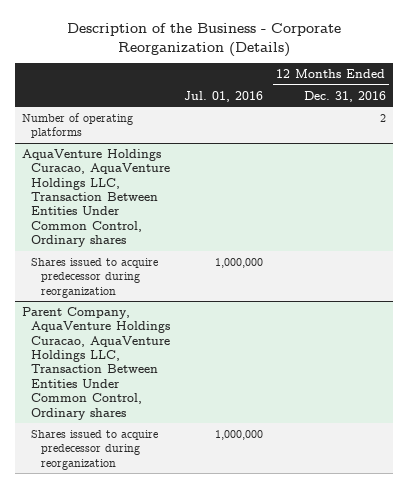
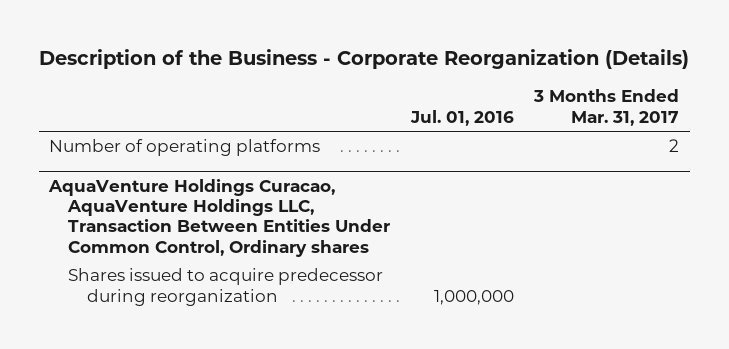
- | Jul. 01, 2016 | 12 Months Ended Dec. 31, 2016
+ | Jul. 01, 2016 | 3 Months Ended Mar. 31, 2017
- Parent Company, AquaVenture Holdings Curacao, AquaVenture Holdings LLC, Transaction Between Entities Under Common Control, Ordinary shares
- Shares issued to acquire predecessor during reorganization | 1,000,000 |

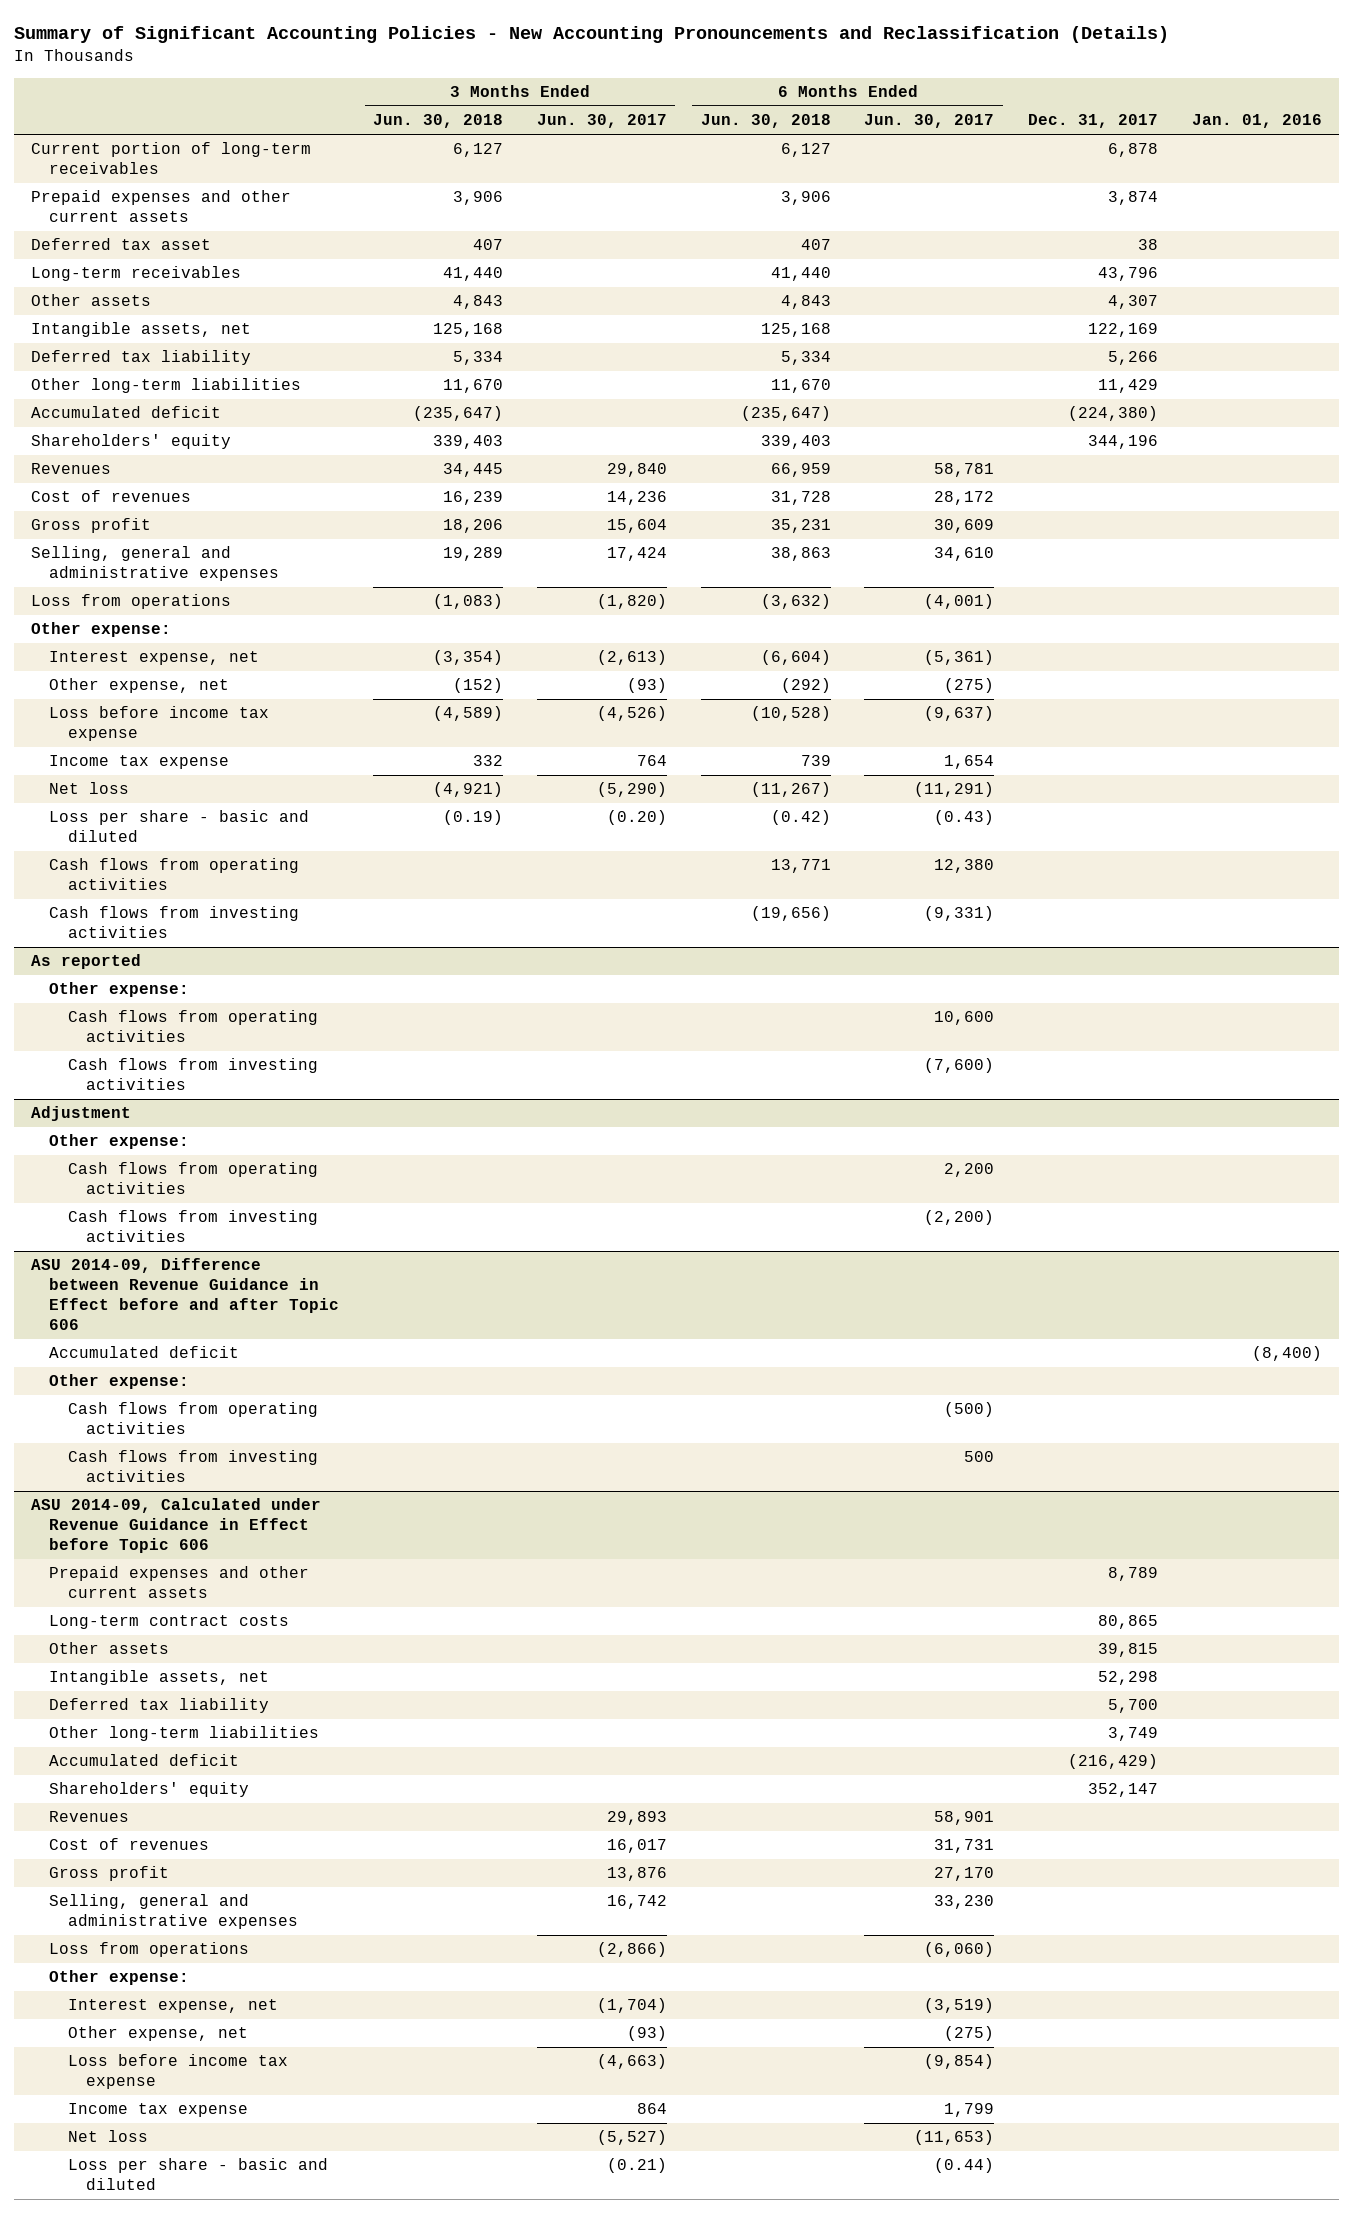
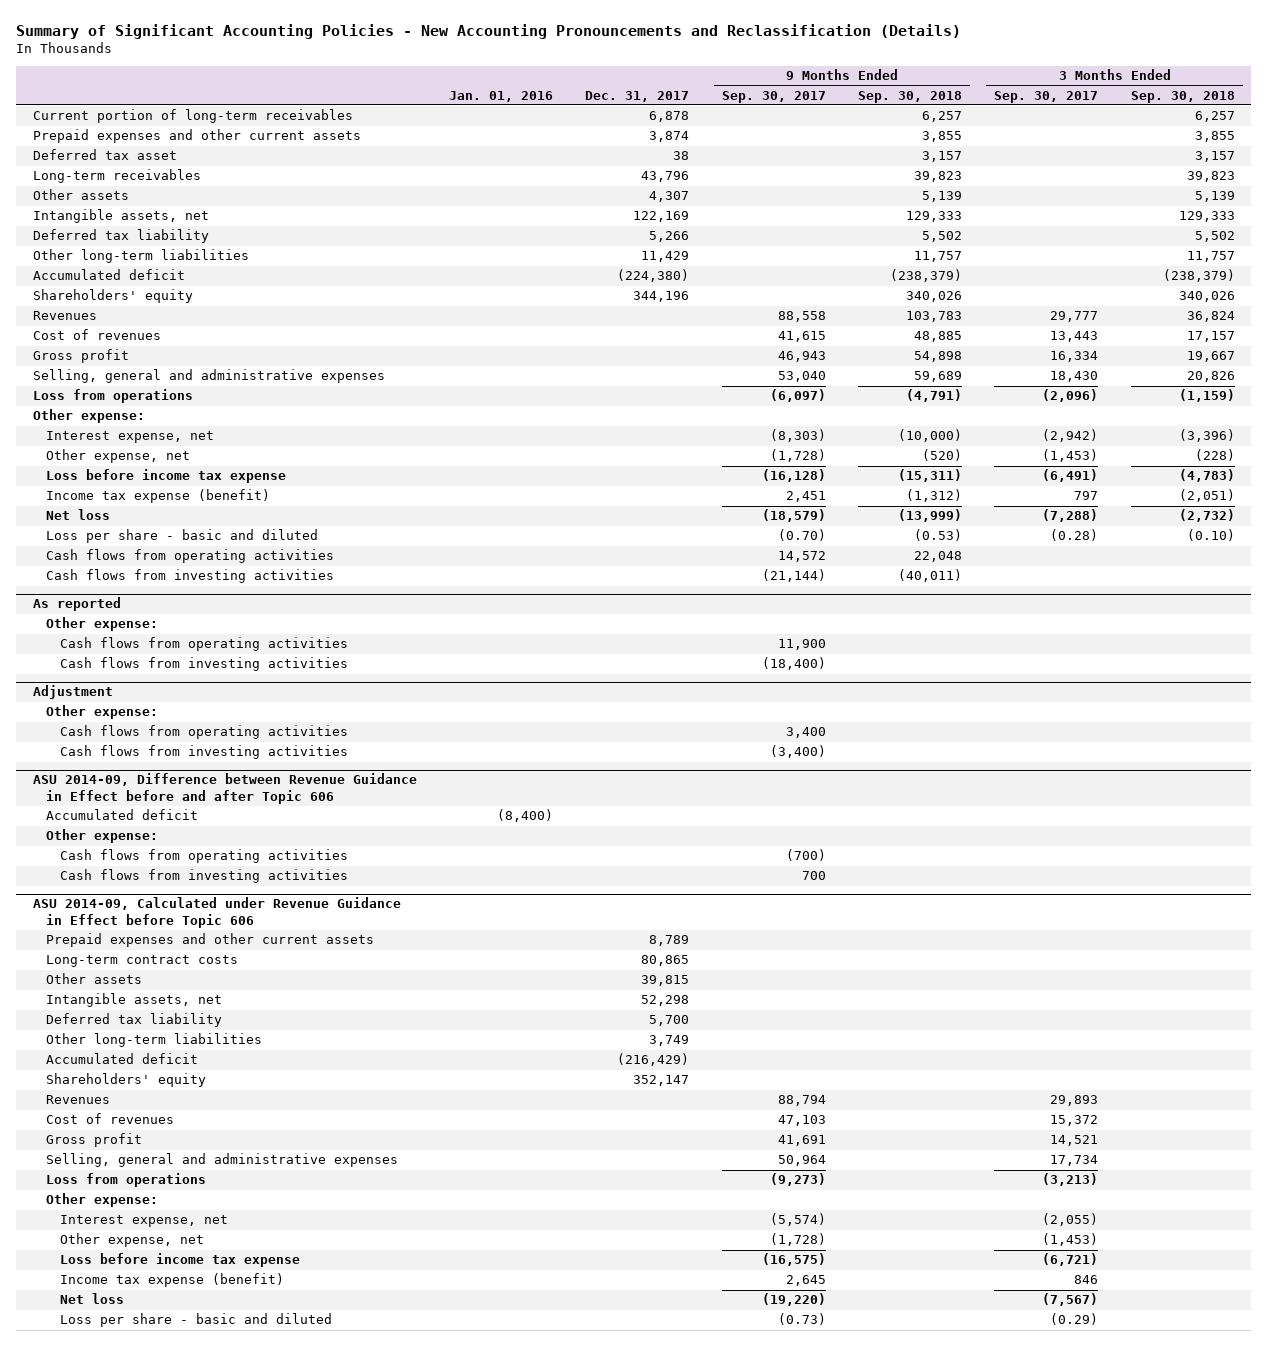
- | 3 Months Ended Jun. 30, 2018 | 3 Months Ended Jun. 30, 2017 | 6 Months Ended Jun. 30, 2018 | 6 Months Ended Jun. 30, 2017 | Dec. 31, 2017 | Jan. 01, 2016
+ | Jan. 01, 2016 | Dec. 31, 2017 | 9 Months Ended Sep. 30, 2017 | 9 Months Ended Sep. 30, 2018 | 3 Months Ended Sep. 30, 2017 | 3 Months Ended Sep. 30, 2018
- Income tax expense | 332 | 764 | 739 | 1,654 | |
+ Income tax expense (benefit) | | | 2,451 | (1,312) | 797 | (2,051)
@ ASU 2014-09, Calculated under Revenue Guidance in Effect before Topic 606
- Income tax expense | | 864 | | 1,799 | |
+ Income tax expense (benefit) | | | 2,645 | | 846 |

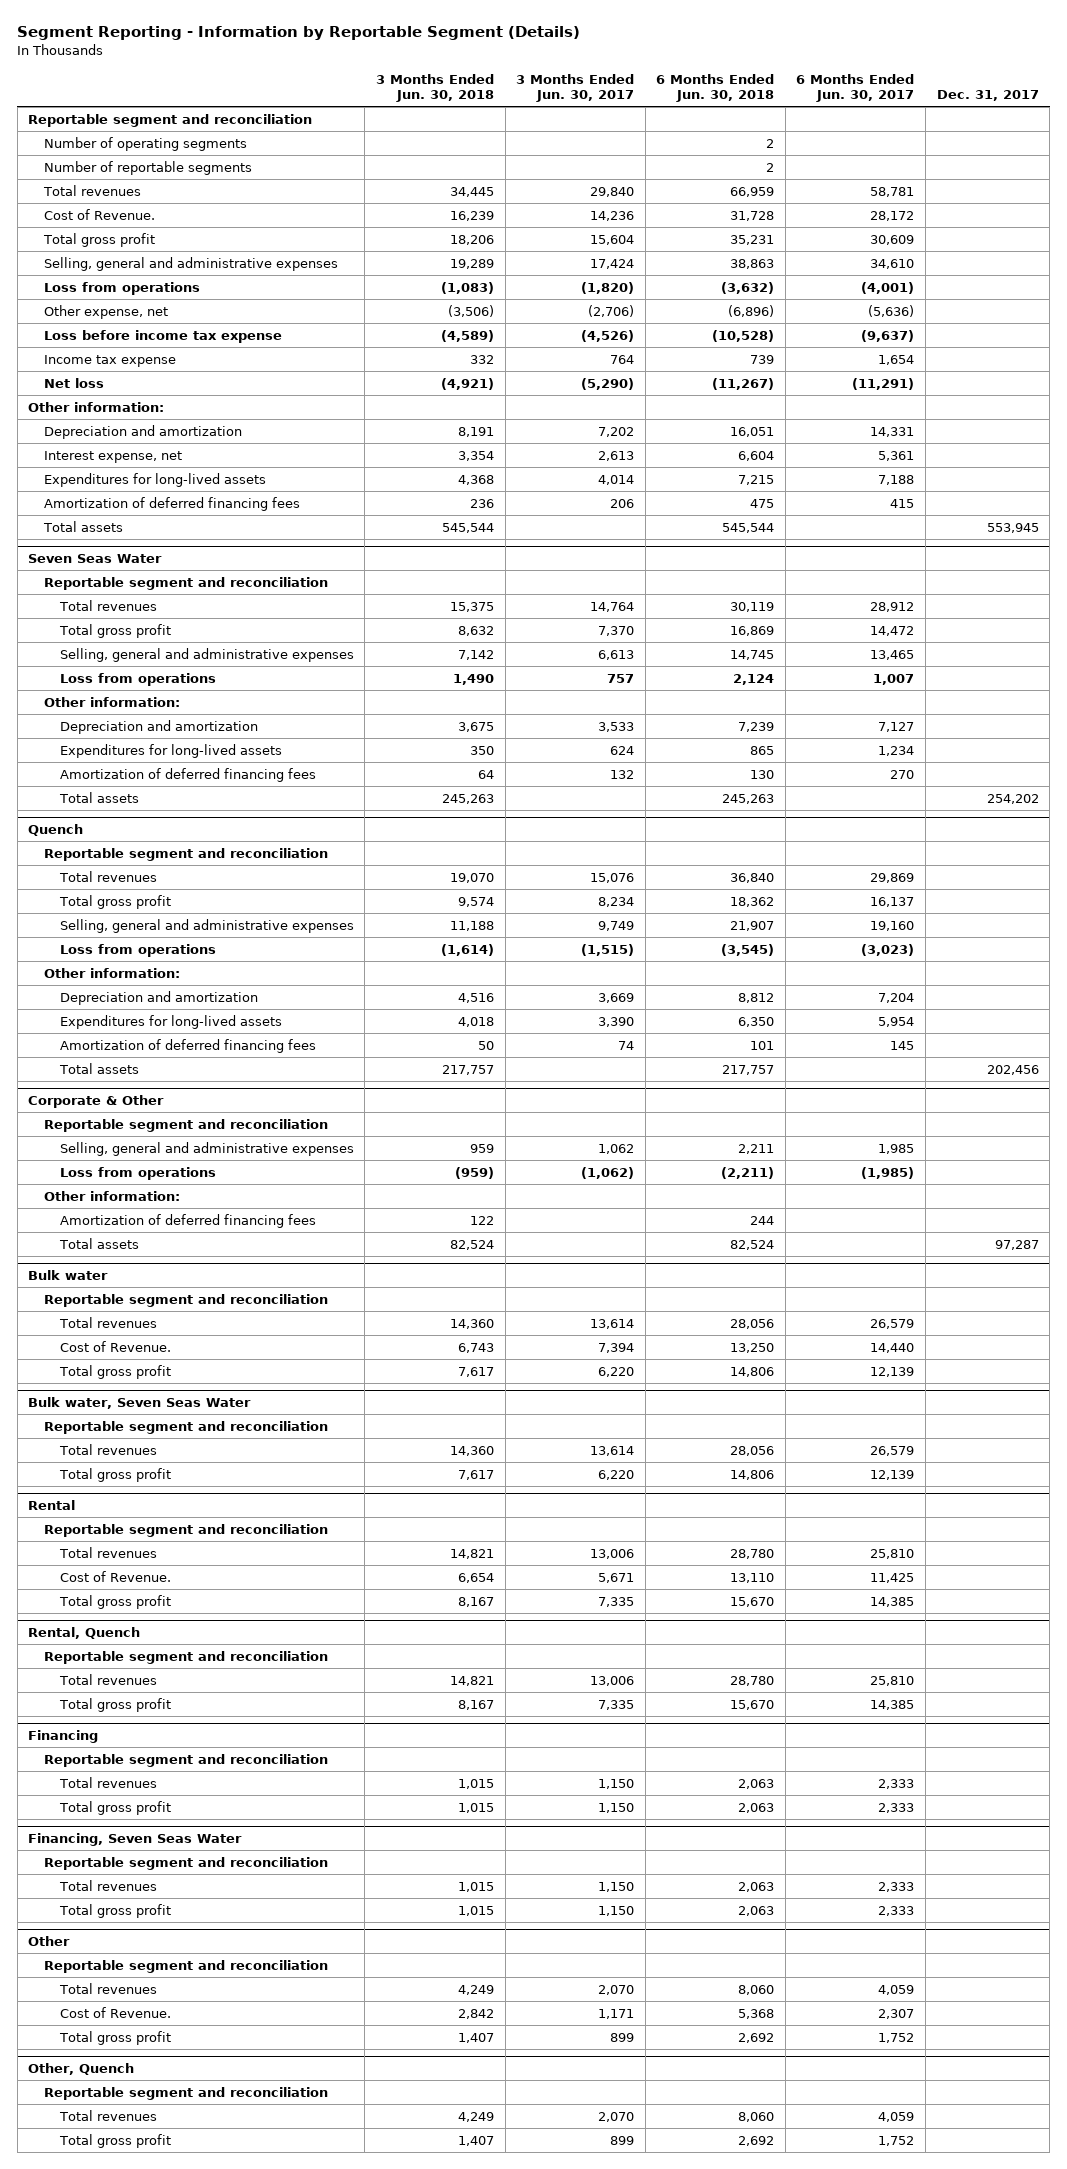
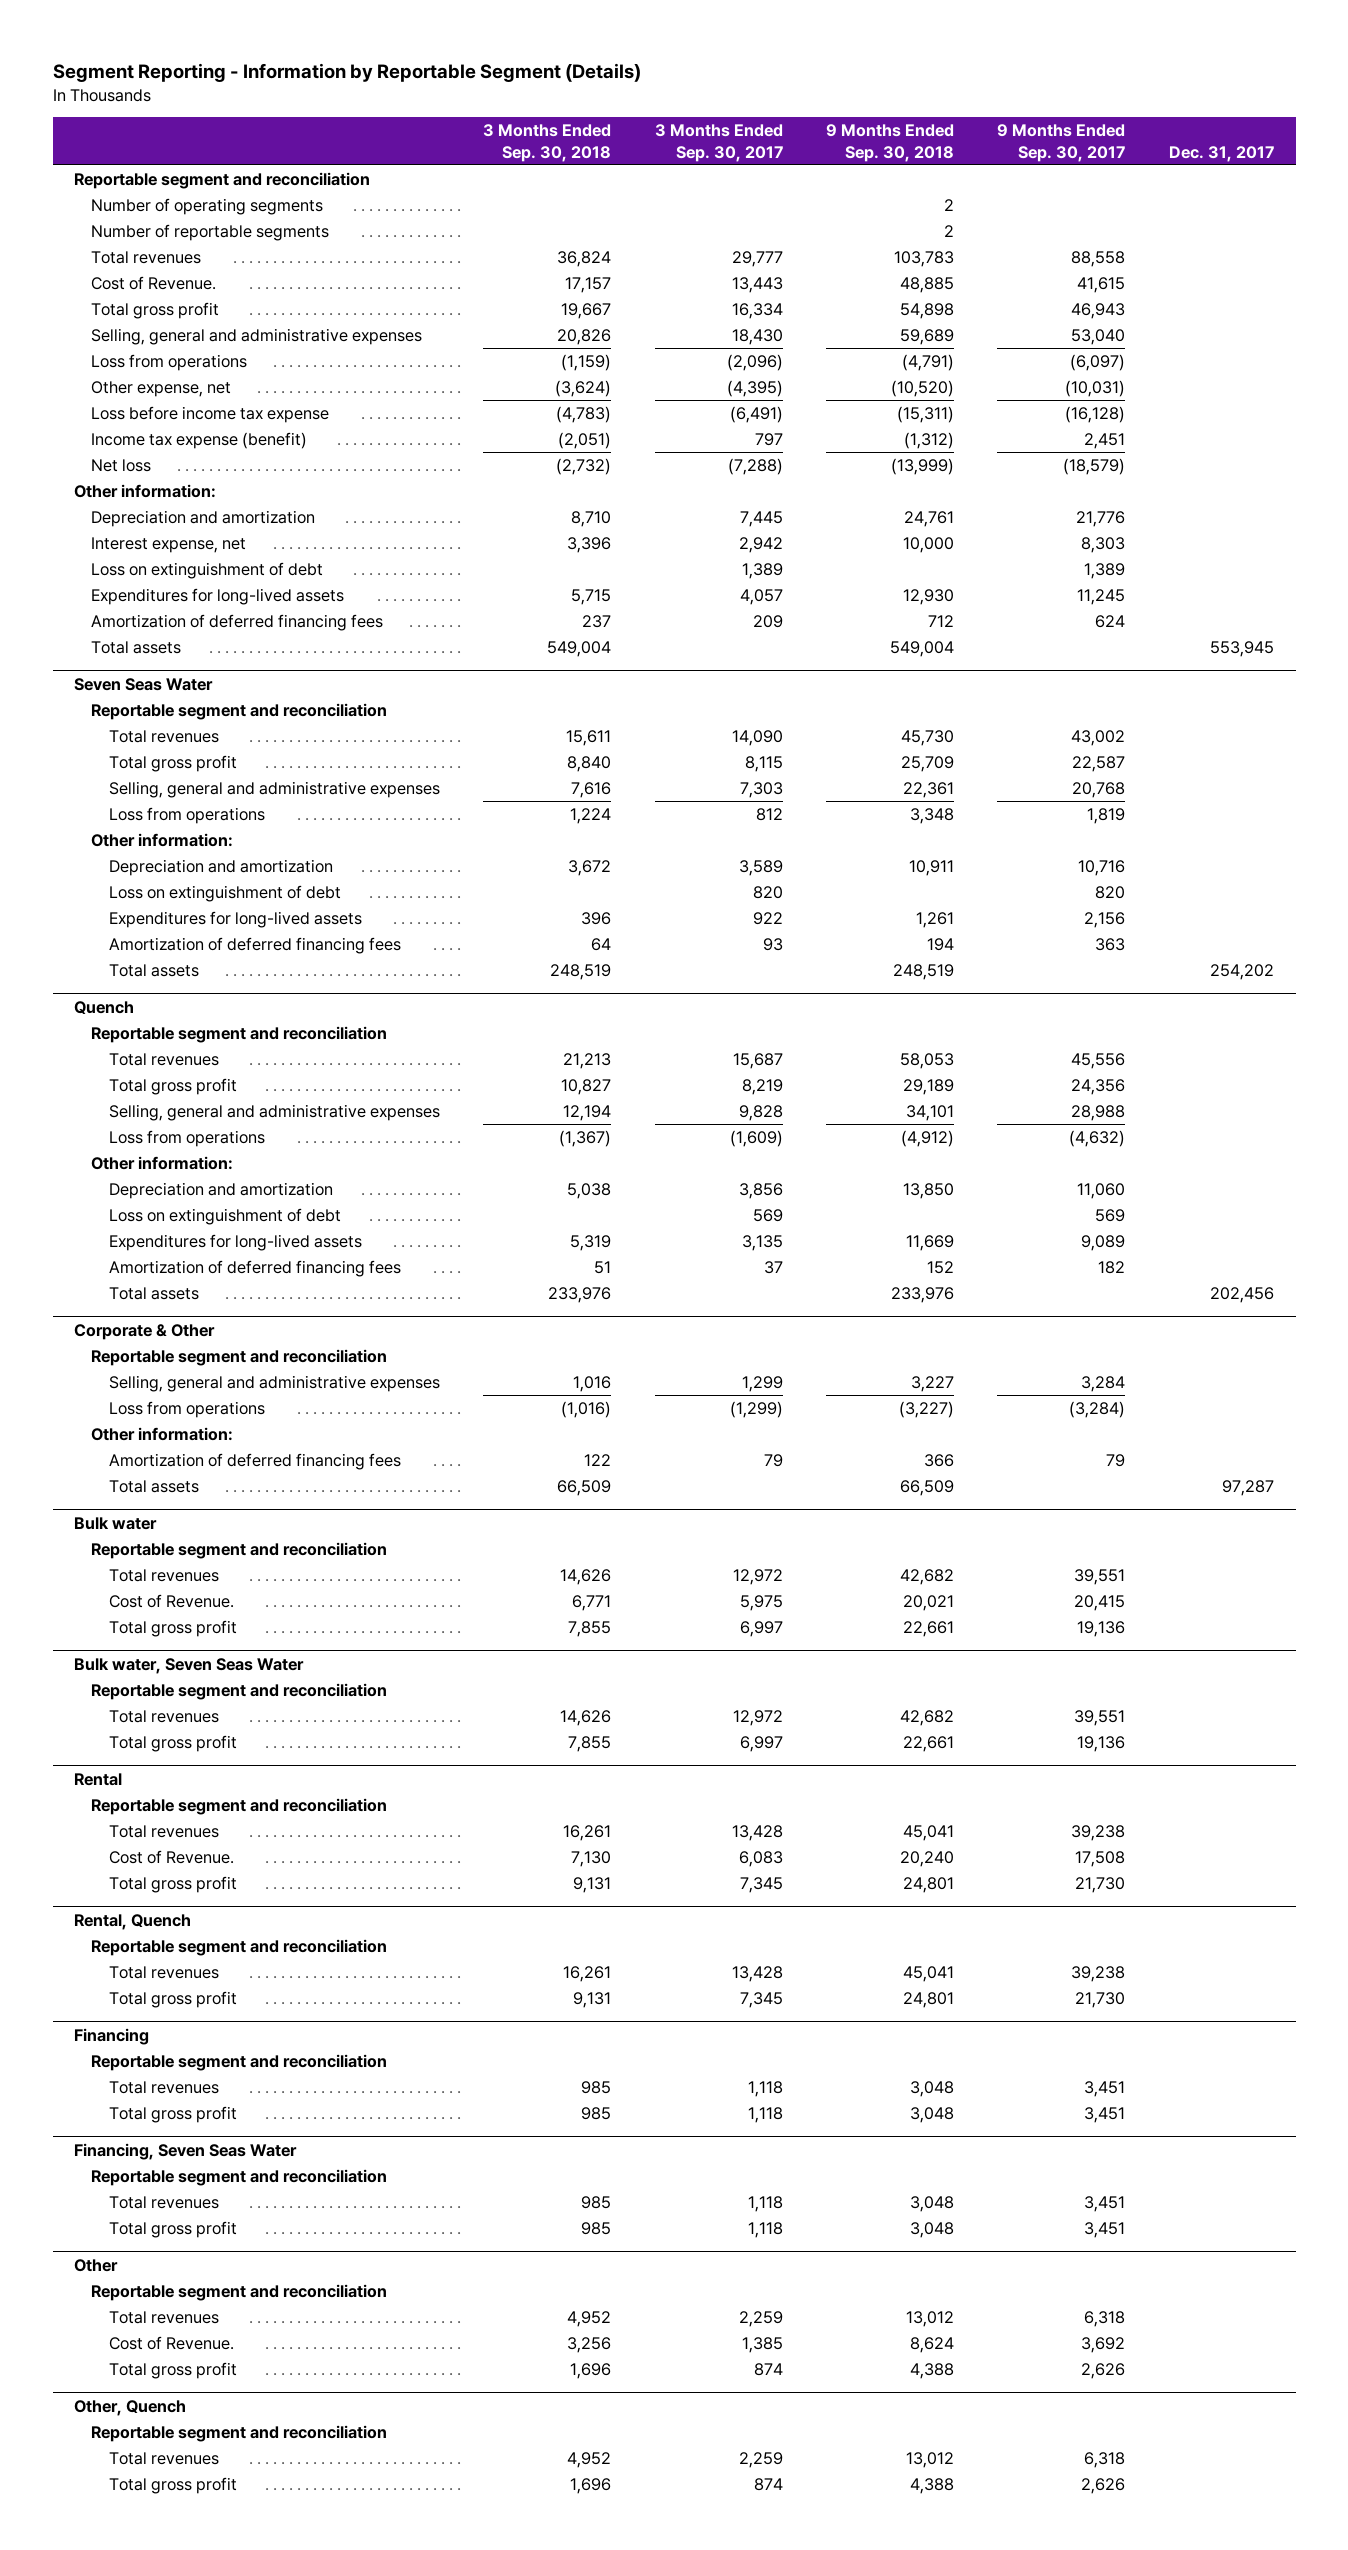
- | 3 Months Ended Jun. 30, 2018 | 3 Months Ended Jun. 30, 2017 | 6 Months Ended Jun. 30, 2018 | 6 Months Ended Jun. 30, 2017 | Dec. 31, 2017
+ | 3 Months Ended Sep. 30, 2018 | 3 Months Ended Sep. 30, 2017 | 9 Months Ended Sep. 30, 2018 | 9 Months Ended Sep. 30, 2017 | Dec. 31, 2017
- Income tax expense | 332 | 764 | 739 | 1,654 |
+ Income tax expense (benefit) | (2,051) | 797 | (1,312) | 2,451 |
+ Loss on extinguishment of debt | | 1,389 | | 1,389 |
@ Seven Seas Water
+ Loss on extinguishment of debt | | 820 | | 820 |
@ Quench
+ Loss on extinguishment of debt | | 569 | | 569 |

